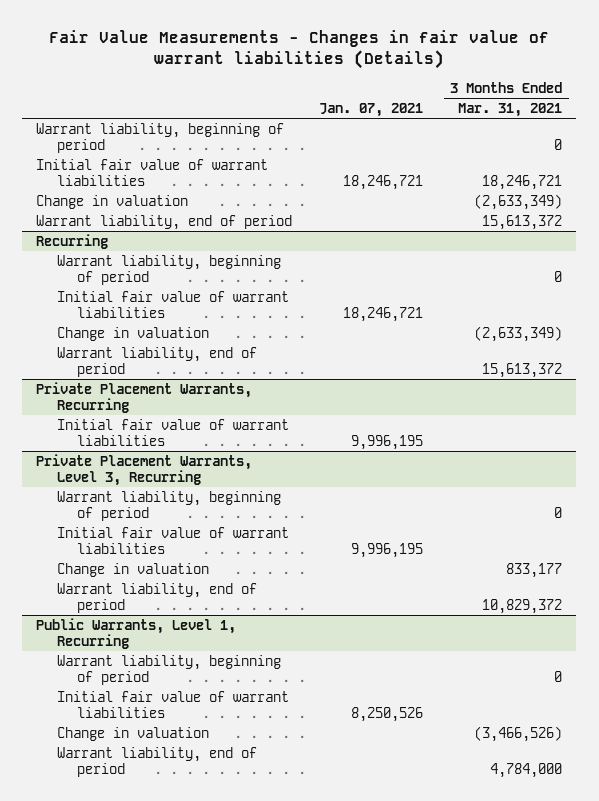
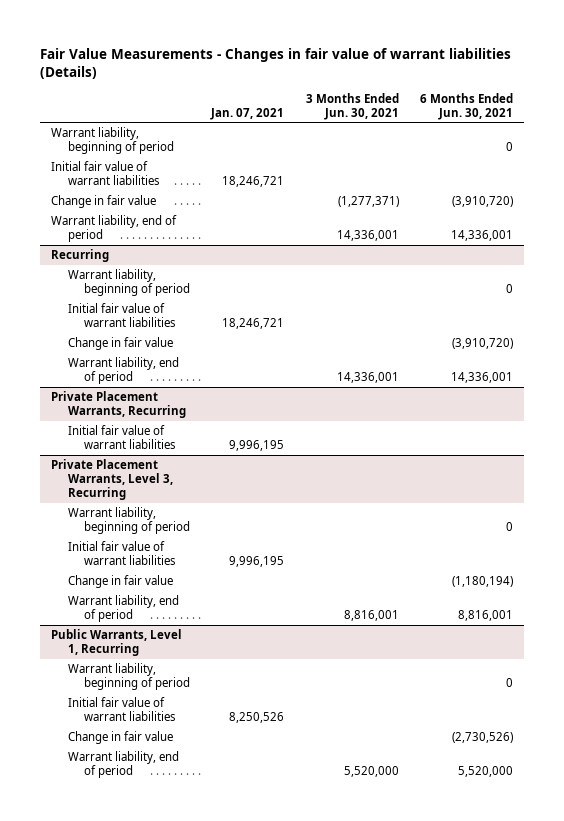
- | Jan. 07, 2021 | 3 Months Ended Mar. 31, 2021
+ | Jan. 07, 2021 | 3 Months Ended Jun. 30, 2021 | 6 Months Ended Jun. 30, 2021
- Change in valuation | | (2,633,349)
+ Change in fair value | | (1,277,371) | (3,910,720)
@ Recurring
- Change in valuation | | (2,633,349)
+ Change in fair value | | | (3,910,720)
@ Private Placement Warrants, Level 3, Recurring
- Change in valuation | | 833,177
+ Change in fair value | | | (1,180,194)
@ Public Warrants, Level 1, Recurring
- Change in valuation | | (3,466,526)
+ Change in fair value | | | (2,730,526)

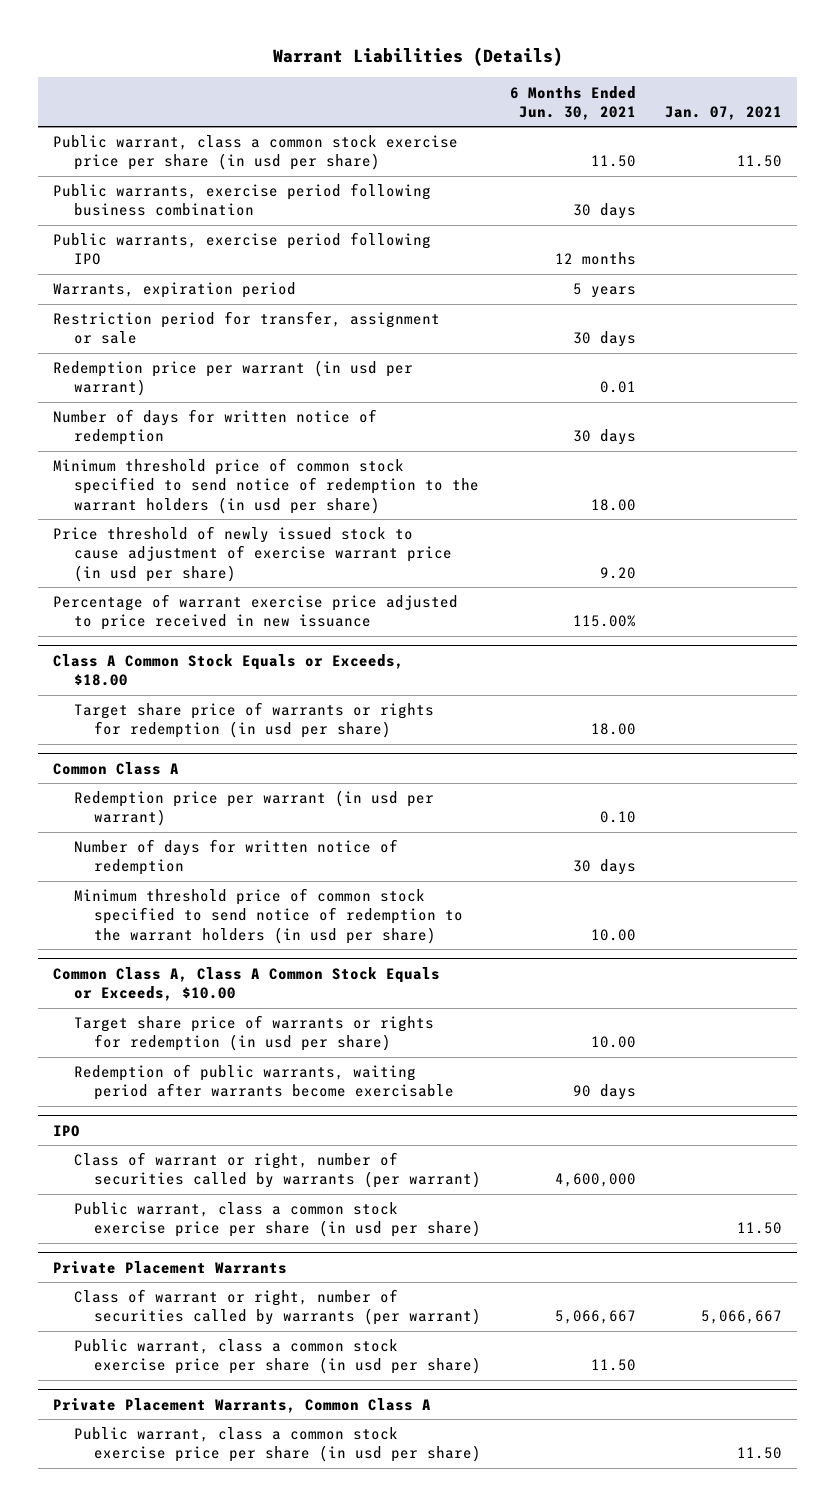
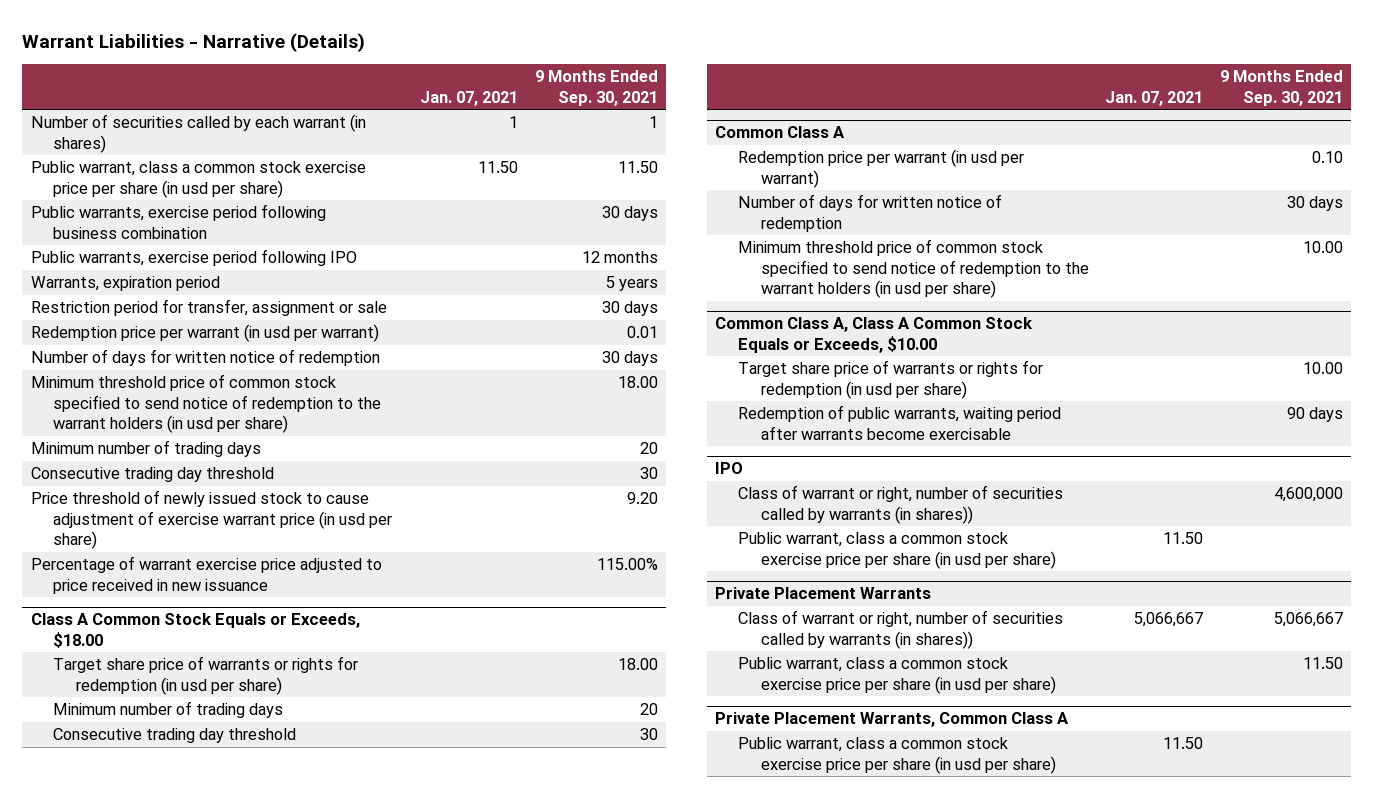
- Warrant Liabilities (Details)
+ Warrant Liabilities - Narrative (Details)
- | 6 Months Ended Jun. 30, 2021 | Jan. 07, 2021
+ | Jan. 07, 2021 | 9 Months Ended Sep. 30, 2021
+ Number of securities called by each warrant (in shares) | 1 | 1
+ Minimum number of trading days | | 20
+ Consecutive trading day threshold | | 30
@ Class A Common Stock Equals or Exceeds, $18.00
+ Minimum number of trading days | | 20
+ Consecutive trading day threshold | | 30
@ IPO
- Class of warrant or right, number of securities called by warrants (per warrant) | 4,600,000 |
+ Class of warrant or right, number of securities called by warrants (in shares)) | | 4,600,000
@ Private Placement Warrants
- Class of warrant or right, number of securities called by warrants (per warrant) | 5,066,667 | 5,066,667
+ Class of warrant or right, number of securities called by warrants (in shares)) | 5,066,667 | 5,066,667

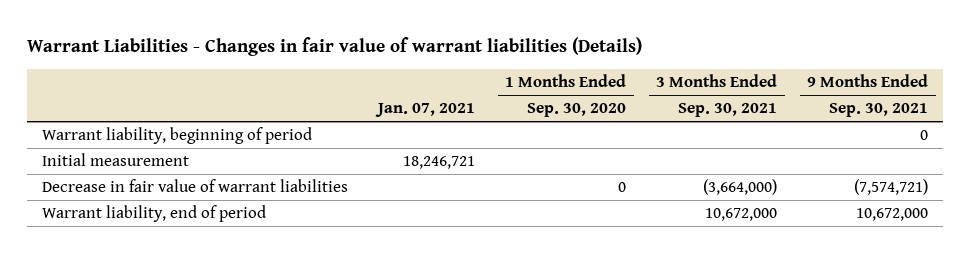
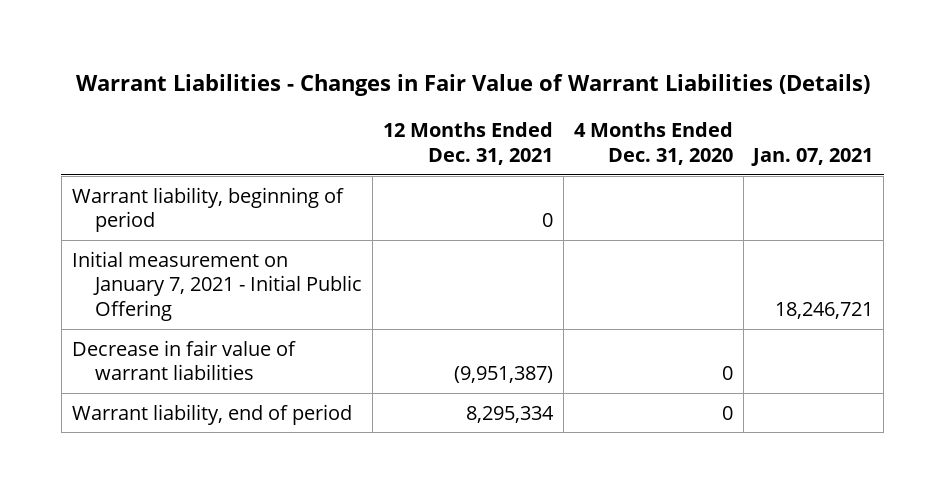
- Warrant Liabilities - Changes in fair value of warrant liabilities (Details)
+ Warrant Liabilities - Changes in Fair Value of Warrant Liabilities (Details)
- | Jan. 07, 2021 | 1 Months Ended Sep. 30, 2020 | 3 Months Ended Sep. 30, 2021 | 9 Months Ended Sep. 30, 2021
+ | 12 Months Ended Dec. 31, 2021 | 4 Months Ended Dec. 31, 2020 | Jan. 07, 2021
- Initial measurement | 18,246,721 | | |
+ Initial measurement on January 7, 2021 - Initial Public Offering | | | 18,246,721

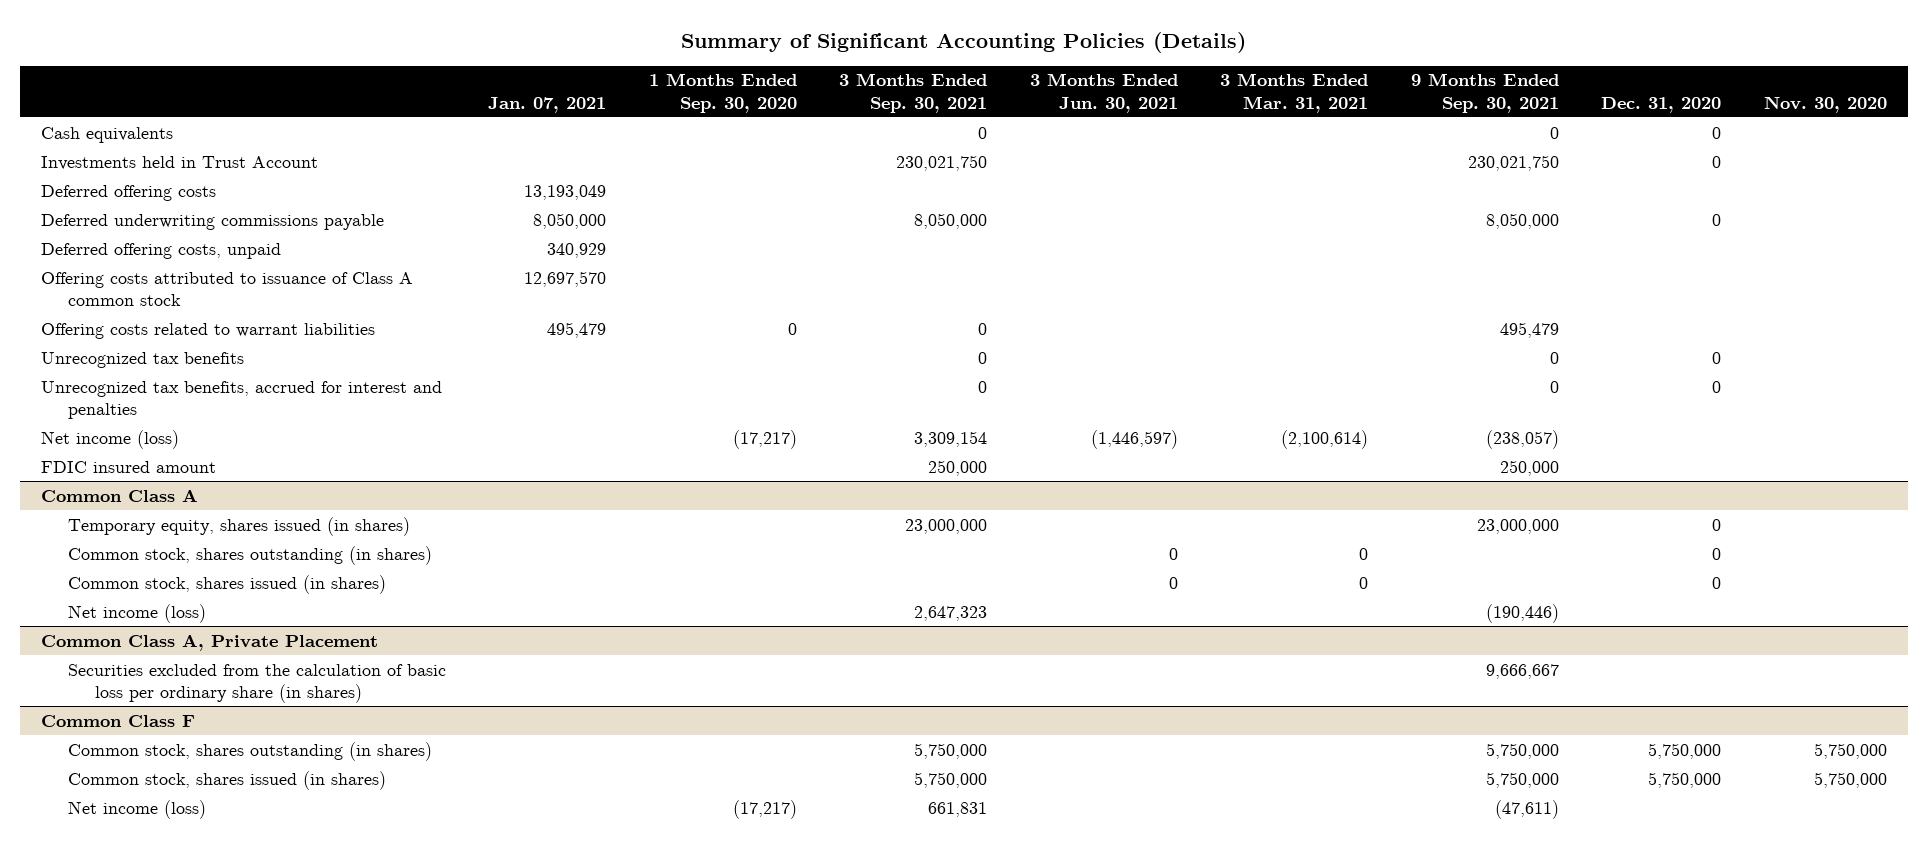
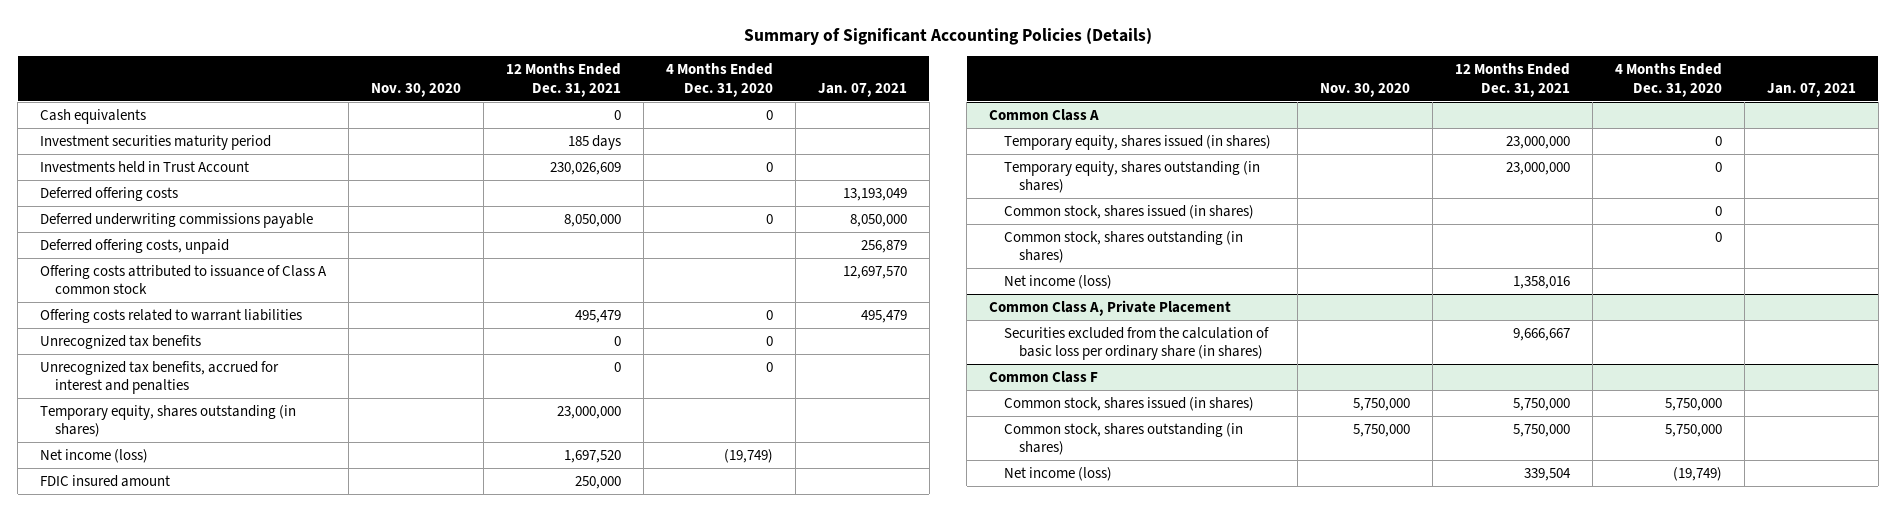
- | Jan. 07, 2021 | 1 Months Ended Sep. 30, 2020 | 3 Months Ended Sep. 30, 2021 | 3 Months Ended Jun. 30, 2021 | 3 Months Ended Mar. 31, 2021 | 9 Months Ended Sep. 30, 2021 | Dec. 31, 2020 | Nov. 30, 2020
+ | Nov. 30, 2020 | 12 Months Ended Dec. 31, 2021 | 4 Months Ended Dec. 31, 2020 | Jan. 07, 2021
+ Investment securities maturity period | | 185 days | |
- Deferred offering costs, unpaid | 340,929 | | | | | | |
+ Deferred offering costs, unpaid | | | | 256,879
+ Temporary equity, shares outstanding (in shares) | | 23,000,000 | |
@ Common Class A
+ Temporary equity, shares outstanding (in shares) | | 23,000,000 | 0 |
moved down: Common stock, shares outstanding (in shares) | | | 0 |
@ Common Class F
moved down: Common stock, shares outstanding (in shares) | 5,750,000 | 5,750,000 | 5,750,000 |

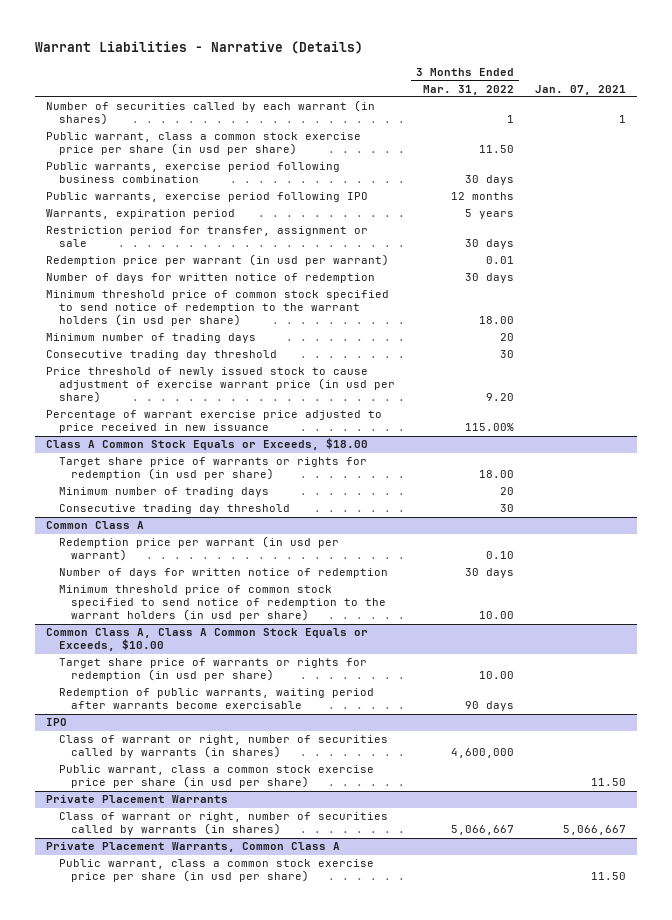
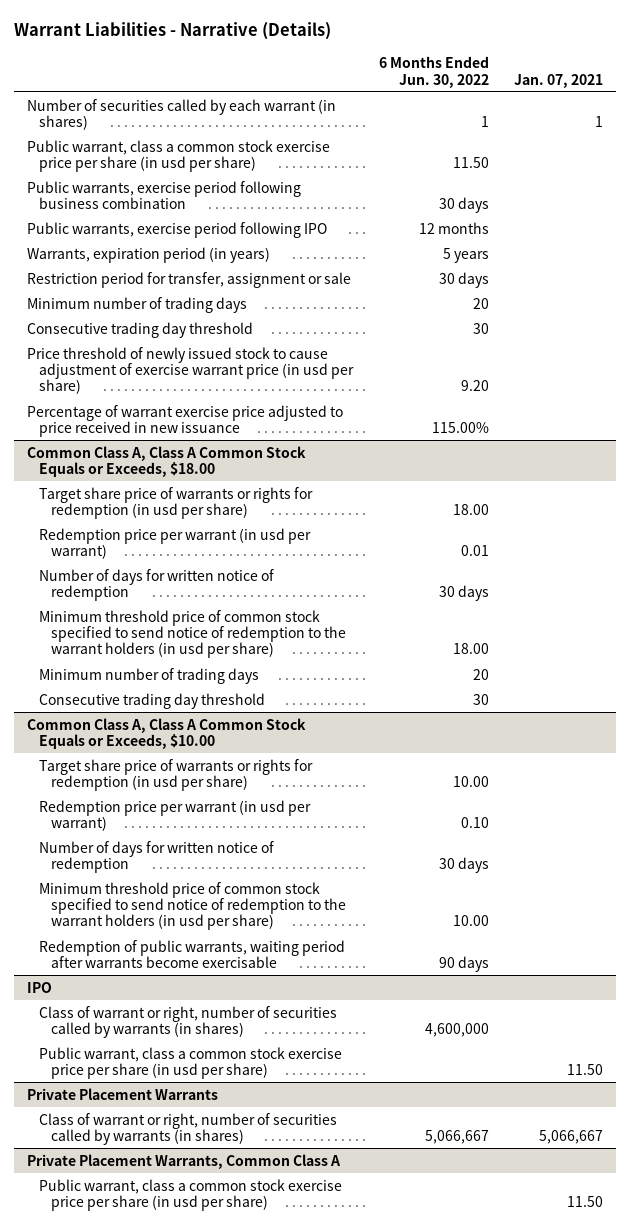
- | 3 Months Ended Mar. 31, 2022 | Jan. 07, 2021
+ | 6 Months Ended Jun. 30, 2022 | Jan. 07, 2021
- Warrants, expiration period | 5 years |
+ Warrants, expiration period (in years) | 5 years |
- Redemption price per warrant (in usd per warrant) | 0.01 |
- Number of days for written notice of redemption | 30 days |
- Minimum threshold price of common stock specified to send notice of redemption to the warrant holders (in usd per share) | 18.00 |
- Class A Common Stock Equals or Exceeds, $18.00
+ Common Class A, Class A Common Stock Equals or Exceeds, $18.00
+ Redemption price per warrant (in usd per warrant) | 0.01 |
+ Number of days for written notice of redemption | 30 days |
+ Minimum threshold price of common stock specified to send notice of redemption to the warrant holders (in usd per share) | 18.00 |
- Common Class A
- Redemption price per warrant (in usd per warrant) | 0.10 |
- Number of days for written notice of redemption | 30 days |
- Minimum threshold price of common stock specified to send notice of redemption to the warrant holders (in usd per share) | 10.00 |
@ Common Class A, Class A Common Stock Equals or Exceeds, $10.00
+ Redemption price per warrant (in usd per warrant) | 0.10 |
+ Number of days for written notice of redemption | 30 days |
+ Minimum threshold price of common stock specified to send notice of redemption to the warrant holders (in usd per share) | 10.00 |

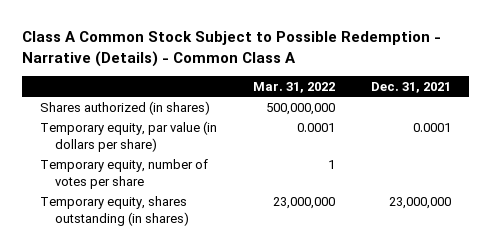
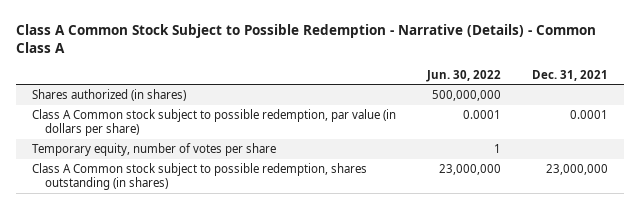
- | Mar. 31, 2022 | Dec. 31, 2021
+ | Jun. 30, 2022 | Dec. 31, 2021
- Temporary equity, par value (in dollars per share) | 0.0001 | 0.0001
+ Class A Common stock subject to possible redemption, par value (in dollars per share) | 0.0001 | 0.0001
- Temporary equity, shares outstanding (in shares) | 23,000,000 | 23,000,000
+ Class A Common stock subject to possible redemption, shares outstanding (in shares) | 23,000,000 | 23,000,000

